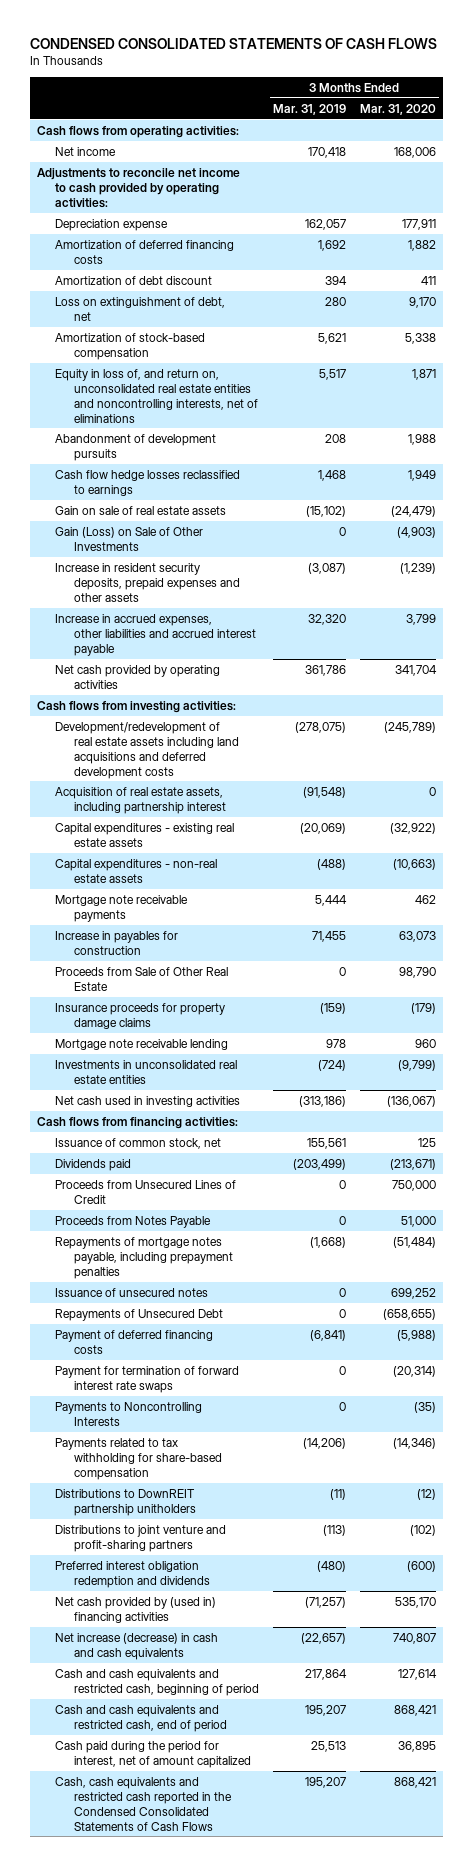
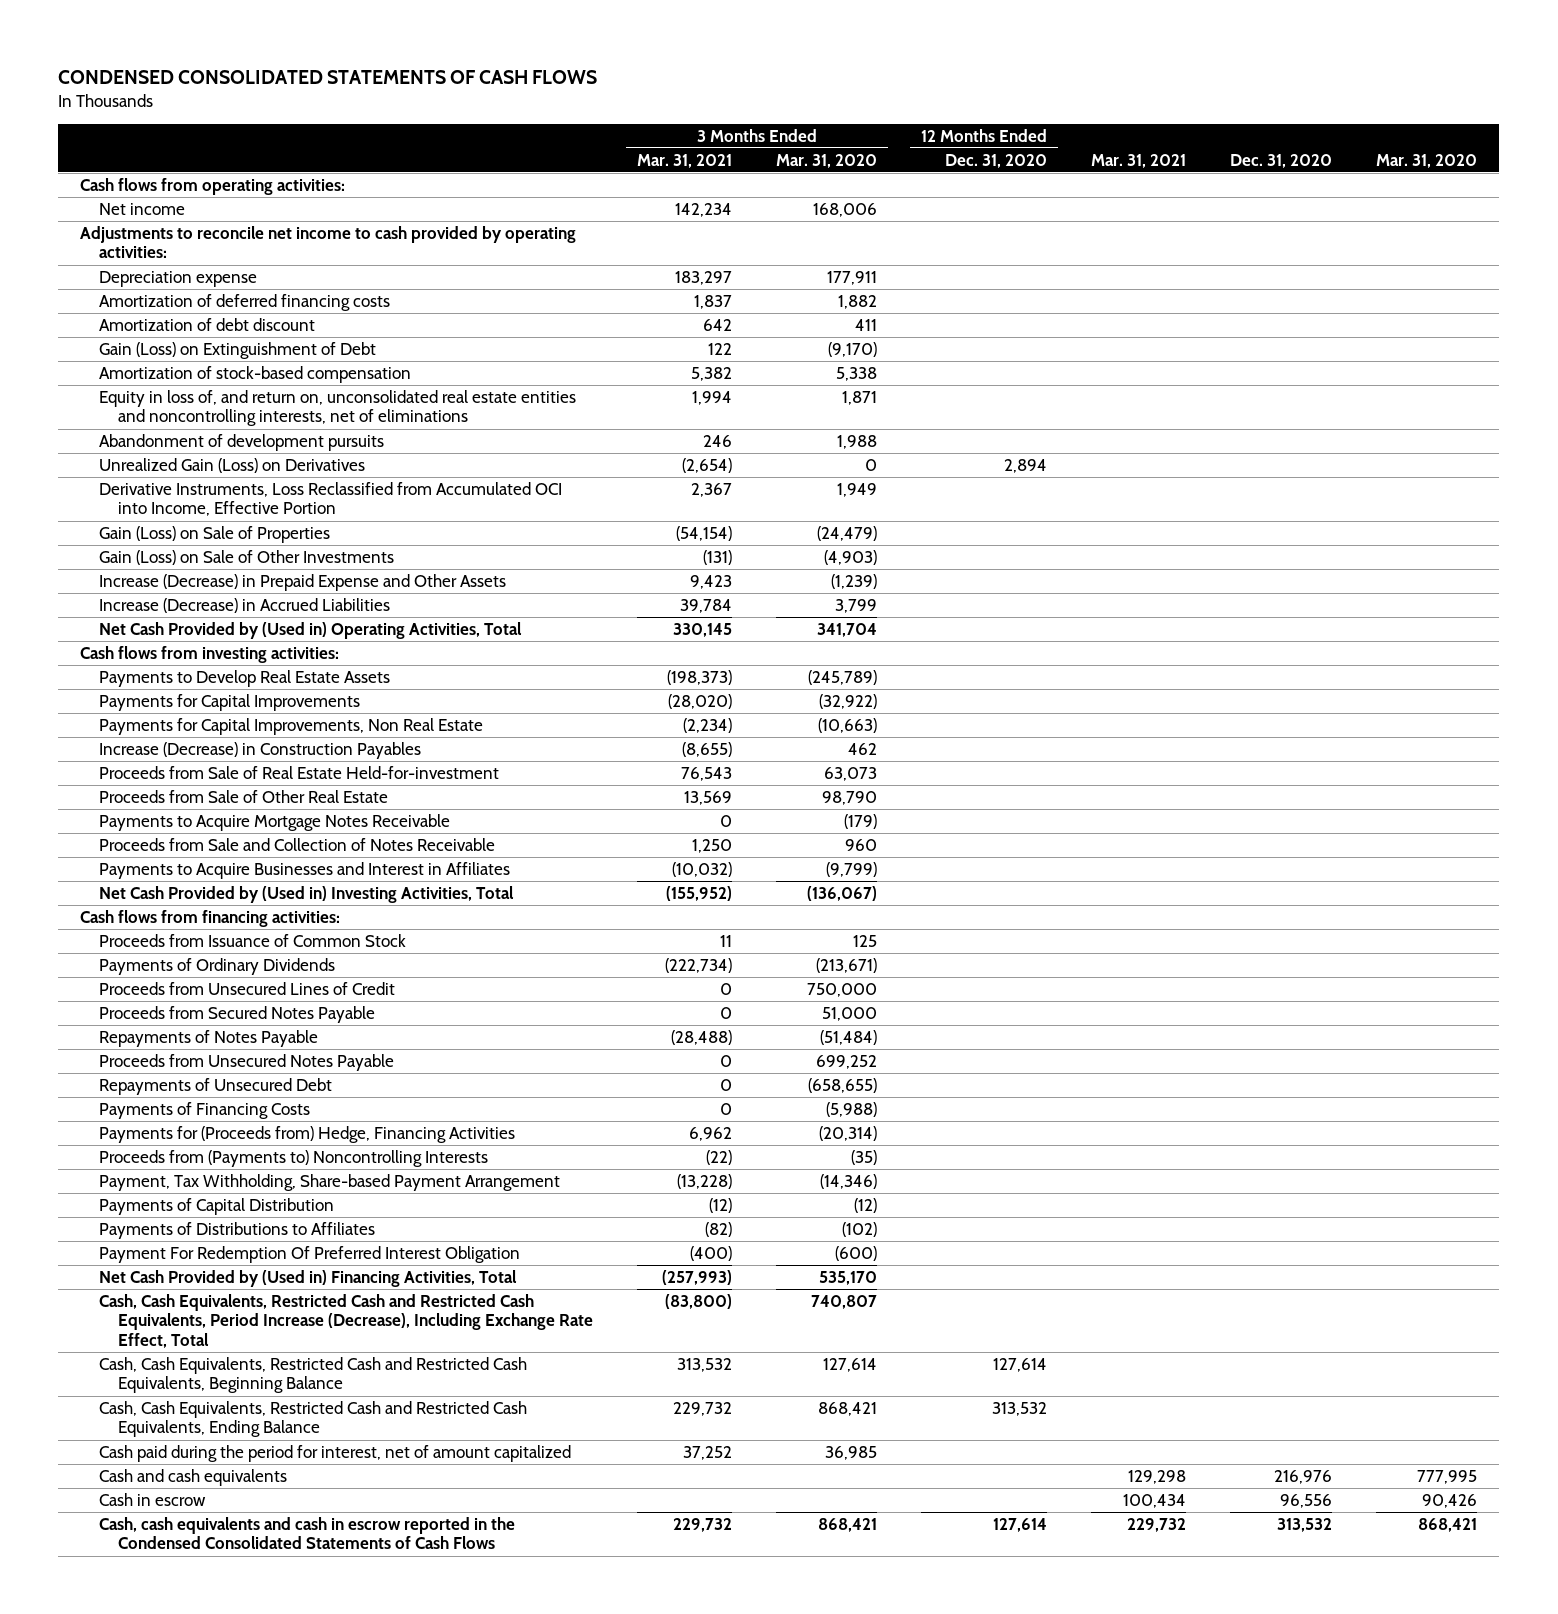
- | 3 Months Ended Mar. 31, 2019 | 3 Months Ended Mar. 31, 2020
+ | 3 Months Ended Mar. 31, 2021 | 3 Months Ended Mar. 31, 2020 | 12 Months Ended Dec. 31, 2020 | Mar. 31, 2021 | Dec. 31, 2020 | Mar. 31, 2020
- Loss on extinguishment of debt, net | 280 | 9,170
+ Gain (Loss) on Extinguishment of Debt | 122 | (9,170) | | | |
- Cash flow hedge losses reclassified to earnings | 1,468 | 1,949
- Gain on sale of real estate assets | (15,102) | (24,479)
+ Unrealized Gain (Loss) on Derivatives | (2,654) | 0 | 2,894 | | |
+ Derivative Instruments, Loss Reclassified from Accumulated OCI into Income, Effective Portion | 2,367 | 1,949 | | | |
+ Gain (Loss) on Sale of Properties | (54,154) | (24,479) | | | |
- Increase in resident security deposits, prepaid expenses and other assets | (3,087) | (1,239)
- Increase in accrued expenses, other liabilities and accrued interest payable | 32,320 | 3,799
- Net cash provided by operating activities | 361,786 | 341,704
+ Increase (Decrease) in Prepaid Expense and Other Assets | 9,423 | (1,239) | | | |
+ Increase (Decrease) in Accrued Liabilities | 39,784 | 3,799 | | | |
+ Net Cash Provided by (Used in) Operating Activities, Total | 330,145 | 341,704 | | | |
- Development/redevelopment of real estate assets including land acquisitions and deferred development costs | (278,075) | (245,789)
- Acquisition of real estate assets, including partnership interest | (91,548) | 0
- Capital expenditures - existing real estate assets | (20,069) | (32,922)
- Capital expenditures - non-real estate assets | (488) | (10,663)
- Mortgage note receivable payments | 5,444 | 462
- Increase in payables for construction | 71,455 | 63,073
+ Payments to Develop Real Estate Assets | (198,373) | (245,789) | | | |
+ Payments for Capital Improvements | (28,020) | (32,922) | | | |
+ Payments for Capital Improvements, Non Real Estate | (2,234) | (10,663) | | | |
+ Increase (Decrease) in Construction Payables | (8,655) | 462 | | | |
+ Proceeds from Sale of Real Estate Held-for-investment | 76,543 | 63,073 | | | |
- Insurance proceeds for property damage claims | (159) | (179)
- Mortgage note receivable lending | 978 | 960
- Investments in unconsolidated real estate entities | (724) | (9,799)
- Net cash used in investing activities | (313,186) | (136,067)
+ Payments to Acquire Mortgage Notes Receivable | 0 | (179) | | | |
+ Proceeds from Sale and Collection of Notes Receivable | 1,250 | 960 | | | |
+ Payments to Acquire Businesses and Interest in Affiliates | (10,032) | (9,799) | | | |
+ Net Cash Provided by (Used in) Investing Activities, Total | (155,952) | (136,067) | | | |
- Issuance of common stock, net | 155,561 | 125
- Dividends paid | (203,499) | (213,671)
+ Proceeds from Issuance of Common Stock | 11 | 125 | | | |
+ Payments of Ordinary Dividends | (222,734) | (213,671) | | | |
- Proceeds from Notes Payable | 0 | 51,000
- Repayments of mortgage notes payable, including prepayment penalties | (1,668) | (51,484)
- Issuance of unsecured notes | 0 | 699,252
+ Proceeds from Secured Notes Payable | 0 | 51,000 | | | |
+ Repayments of Notes Payable | (28,488) | (51,484) | | | |
+ Proceeds from Unsecured Notes Payable | 0 | 699,252 | | | |
- Payment of deferred financing costs | (6,841) | (5,988)
- Payment for termination of forward interest rate swaps | 0 | (20,314)
- Payments to Noncontrolling Interests | 0 | (35)
- Payments related to tax withholding for share-based compensation | (14,206) | (14,346)
- Distributions to DownREIT partnership unitholders | (11) | (12)
- Distributions to joint venture and profit-sharing partners | (113) | (102)
- Preferred interest obligation redemption and dividends | (480) | (600)
- Net cash provided by (used in) financing activities | (71,257) | 535,170
- Net increase (decrease) in cash and cash equivalents | (22,657) | 740,807
- Cash and cash equivalents and restricted cash, beginning of period | 217,864 | 127,614
- Cash and cash equivalents and restricted cash, end of period | 195,207 | 868,421
- Cash paid during the period for interest, net of amount capitalized | 25,513 | 36,895
- Cash, cash equivalents and restricted cash reported in the Condensed Consolidated Statements of Cash Flows | 195,207 | 868,421
+ Payments of Financing Costs | 0 | (5,988) | | | |
+ Payments for (Proceeds from) Hedge, Financing Activities | 6,962 | (20,314) | | | |
+ Proceeds from (Payments to) Noncontrolling Interests | (22) | (35) | | | |
+ Payment, Tax Withholding, Share-based Payment Arrangement | (13,228) | (14,346) | | | |
+ Payments of Capital Distribution | (12) | (12) | | | |
+ Payments of Distributions to Affiliates | (82) | (102) | | | |
+ Payment For Redemption Of Preferred Interest Obligation | (400) | (600) | | | |
+ Net Cash Provided by (Used in) Financing Activities, Total | (257,993) | 535,170 | | | |
+ Cash, Cash Equivalents, Restricted Cash and Restricted Cash Equivalents, Period Increase (Decrease), Including Exchange Rate Effect, Total | (83,800) | 740,807 | | | |
+ Cash, Cash Equivalents, Restricted Cash and Restricted Cash Equivalents, Beginning Balance | 313,532 | 127,614 | 127,614 | | |
+ Cash, Cash Equivalents, Restricted Cash and Restricted Cash Equivalents, Ending Balance | 229,732 | 868,421 | 313,532 | | |
+ Cash paid during the period for interest, net of amount capitalized | 37,252 | 36,985 | | | |
+ Cash and cash equivalents | | | | 129,298 | 216,976 | 777,995
+ Cash in escrow | | | | 100,434 | 96,556 | 90,426
+ Cash, cash equivalents and cash in escrow reported in the Condensed Consolidated Statements of Cash Flows | 229,732 | 868,421 | 127,614 | 229,732 | 313,532 | 868,421

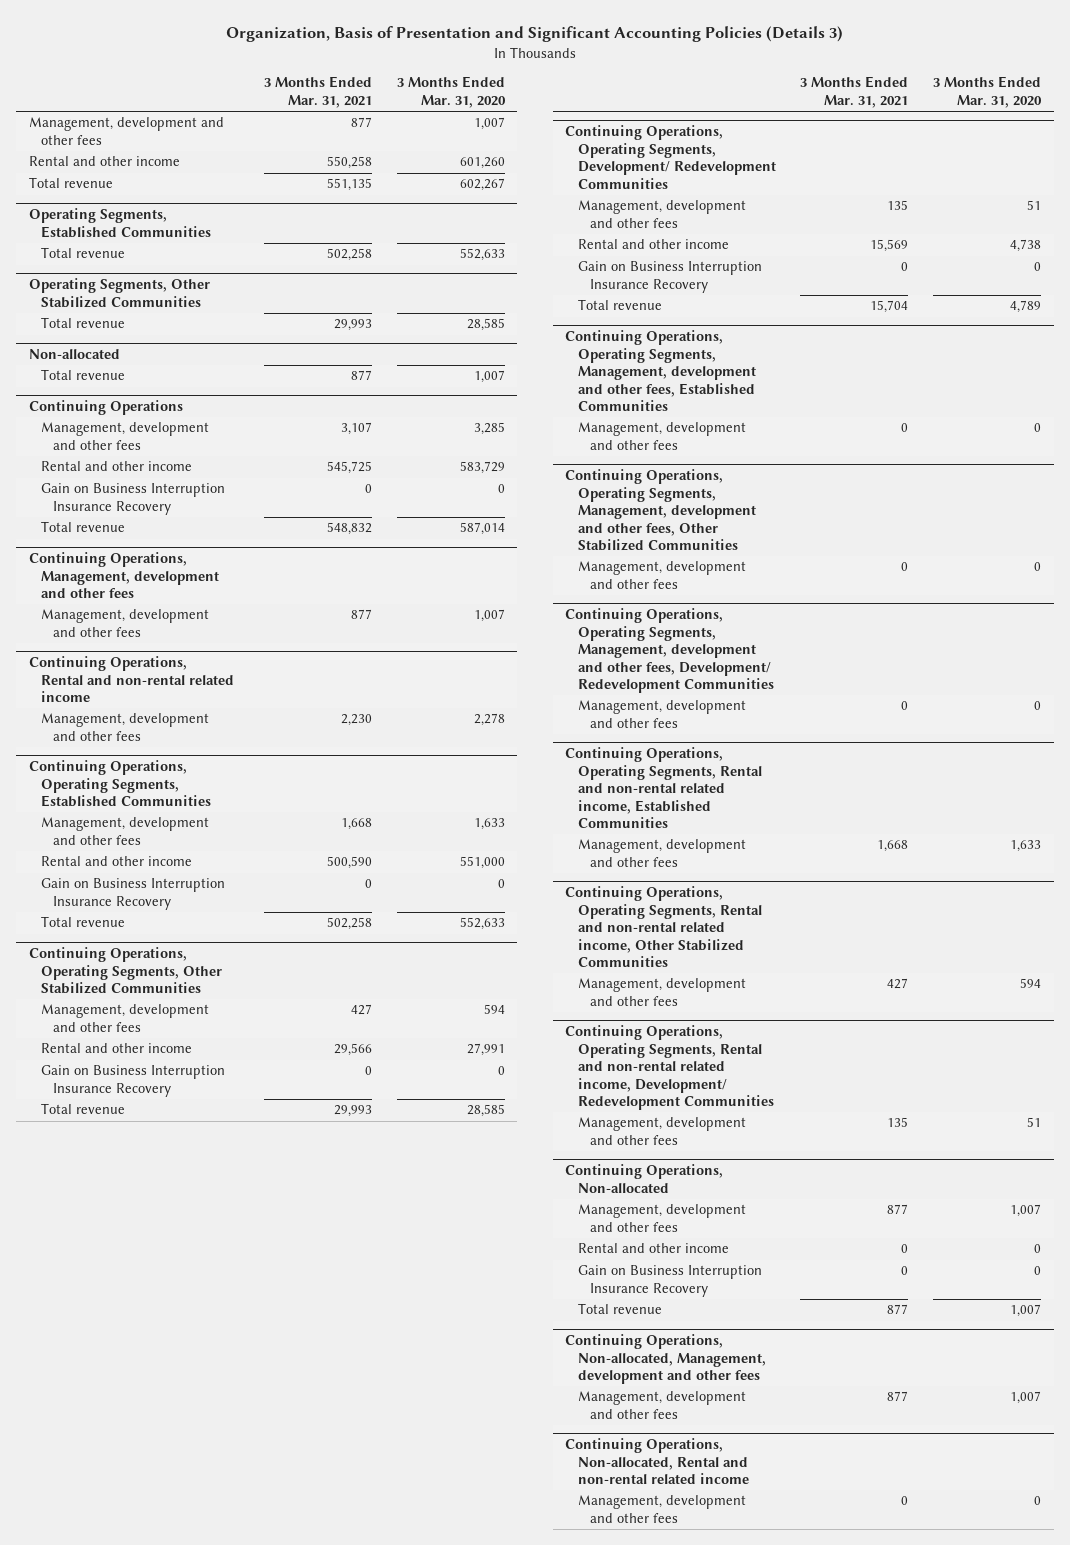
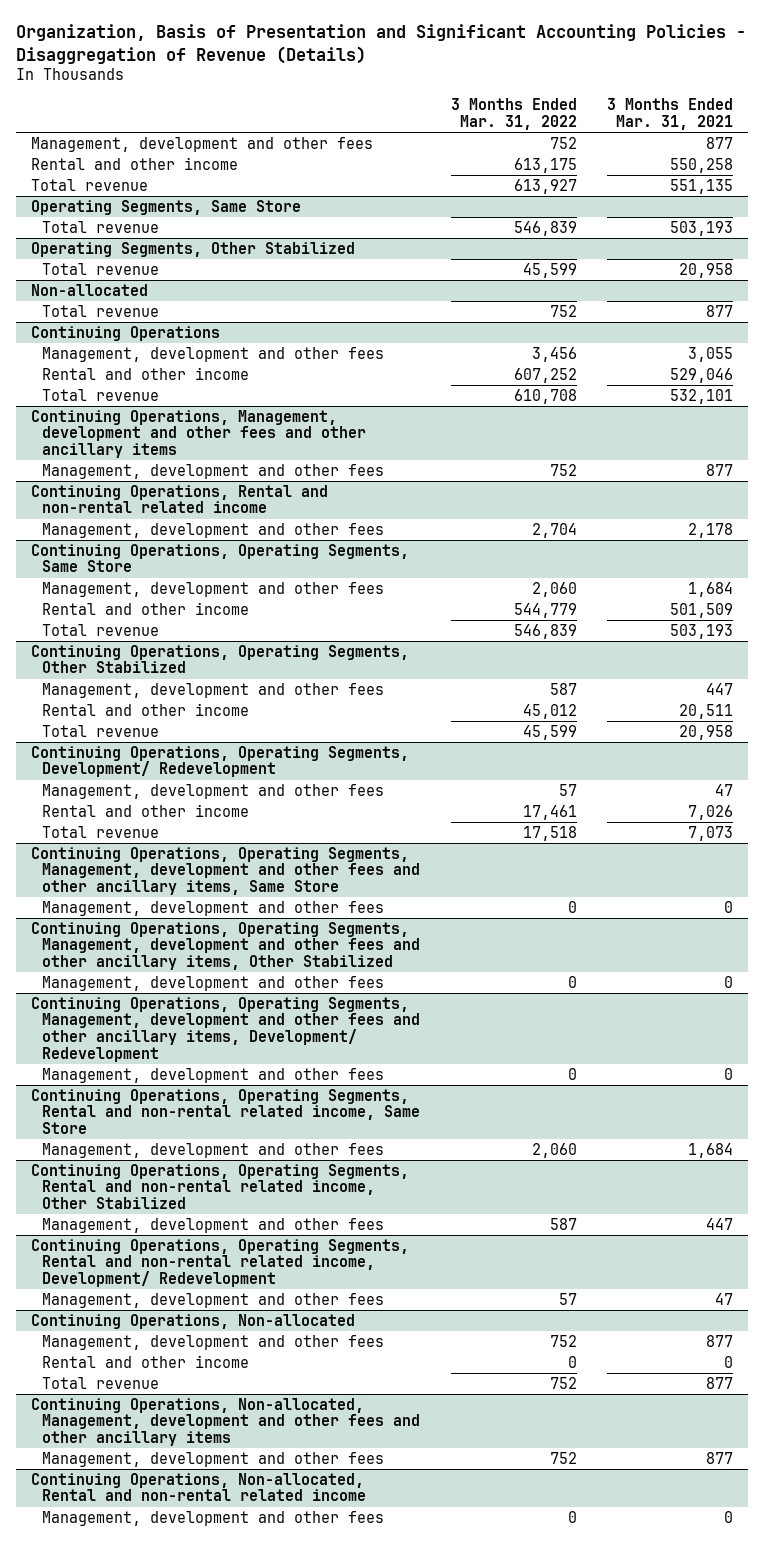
- Organization, Basis of Presentation and Significant Accounting Policies (Details 3)
+ Organization, Basis of Presentation and Significant Accounting Policies - Disaggregation of Revenue (Details)
- | 3 Months Ended Mar. 31, 2021 | 3 Months Ended Mar. 31, 2020
+ | 3 Months Ended Mar. 31, 2022 | 3 Months Ended Mar. 31, 2021
- Operating Segments, Established Communities
- Total revenue | 502,258 | 552,633
- Operating Segments, Other Stabilized Communities
- Total revenue | 29,993 | 28,585
+ Operating Segments, Same Store
+ Total revenue | 546,839 | 503,193
+ Operating Segments, Other Stabilized
+ Total revenue | 45,599 | 20,958
@ Continuing Operations
- Management, development and other fees | 3,107 | 3,285
- Rental and other income | 545,725 | 583,729
- Gain on Business Interruption Insurance Recovery | 0 | 0
- Total revenue | 548,832 | 587,014
- Continuing Operations, Management, development and other fees
@ Continuing Operations
+ Management, development and other fees | 3,456 | 3,055
+ Rental and other income | 607,252 | 529,046
+ Total revenue | 610,708 | 532,101
+ Continuing Operations, Management, development and other fees and other ancillary items
@ Continuing Operations, Rental and non-rental related income
- Management, development and other fees | 2,230 | 2,278
- Continuing Operations, Operating Segments, Established Communities
- Management, development and other fees | 1,668 | 1,633
- Rental and other income | 500,590 | 551,000
- Gain on Business Interruption Insurance Recovery | 0 | 0
- Total revenue | 502,258 | 552,633
- Continuing Operations, Operating Segments, Other Stabilized Communities
- Management, development and other fees | 427 | 594
- Rental and other income | 29,566 | 27,991
- Gain on Business Interruption Insurance Recovery | 0 | 0
- Total revenue | 29,993 | 28,585
- Continuing Operations, Operating Segments, Development/ Redevelopment Communities
- Management, development and other fees | 135 | 51
- Rental and other income | 15,569 | 4,738
- Gain on Business Interruption Insurance Recovery | 0 | 0
- Total revenue | 15,704 | 4,789
- Continuing Operations, Operating Segments, Management, development and other fees, Established Communities
@ Continuing Operations, Rental and non-rental related income
+ Management, development and other fees | 2,704 | 2,178
+ Continuing Operations, Operating Segments, Same Store
+ Management, development and other fees | 2,060 | 1,684
+ Rental and other income | 544,779 | 501,509
+ Total revenue | 546,839 | 503,193
+ Continuing Operations, Operating Segments, Other Stabilized
+ Management, development and other fees | 587 | 447
+ Rental and other income | 45,012 | 20,511
+ Total revenue | 45,599 | 20,958
+ Continuing Operations, Operating Segments, Development/ Redevelopment
+ Management, development and other fees | 57 | 47
+ Rental and other income | 17,461 | 7,026
+ Total revenue | 17,518 | 7,073
+ Continuing Operations, Operating Segments, Management, development and other fees and other ancillary items, Same Store
- Continuing Operations, Operating Segments, Management, development and other fees, Other Stabilized Communities
+ Continuing Operations, Operating Segments, Management, development and other fees and other ancillary items, Other Stabilized
- Continuing Operations, Operating Segments, Management, development and other fees, Development/ Redevelopment Communities
+ Continuing Operations, Operating Segments, Management, development and other fees and other ancillary items, Development/ Redevelopment
- Continuing Operations, Operating Segments, Rental and non-rental related income, Established Communities
- Management, development and other fees | 1,668 | 1,633
- Continuing Operations, Operating Segments, Rental and non-rental related income, Other Stabilized Communities
- Management, development and other fees | 427 | 594
- Continuing Operations, Operating Segments, Rental and non-rental related income, Development/ Redevelopment Communities
- Management, development and other fees | 135 | 51
+ Continuing Operations, Operating Segments, Rental and non-rental related income, Same Store
+ Management, development and other fees | 2,060 | 1,684
+ Continuing Operations, Operating Segments, Rental and non-rental related income, Other Stabilized
+ Management, development and other fees | 587 | 447
+ Continuing Operations, Operating Segments, Rental and non-rental related income, Development/ Redevelopment
+ Management, development and other fees | 57 | 47
@ Continuing Operations, Non-allocated
- Gain on Business Interruption Insurance Recovery | 0 | 0
- Continuing Operations, Non-allocated, Management, development and other fees
+ Continuing Operations, Non-allocated, Management, development and other fees and other ancillary items

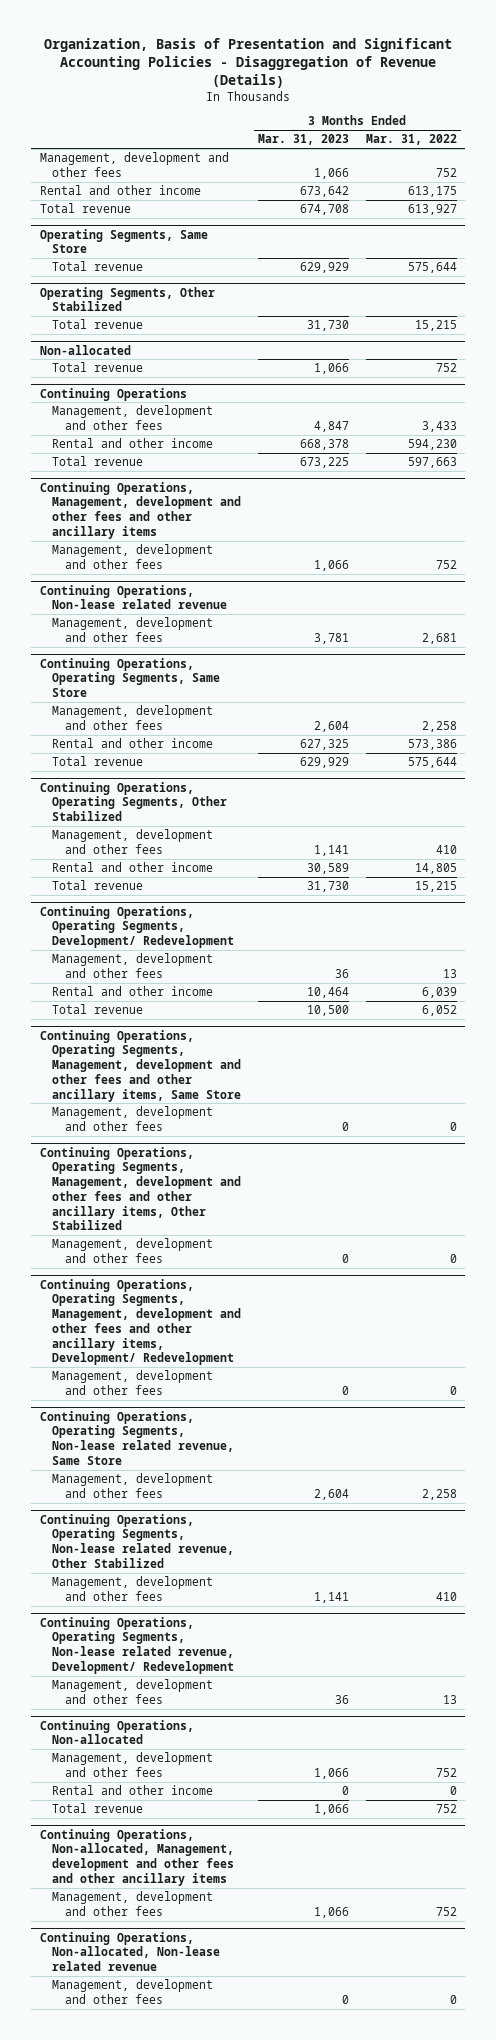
- | 3 Months Ended Mar. 31, 2022 | 3 Months Ended Mar. 31, 2021
+ | 3 Months Ended Mar. 31, 2023 | 3 Months Ended Mar. 31, 2022
@ Operating Segments, Same Store
- Total revenue | 546,839 | 503,193
+ Total revenue | 629,929 | 575,644
@ Operating Segments, Other Stabilized
- Total revenue | 45,599 | 20,958
+ Total revenue | 31,730 | 15,215
@ Continuing Operations
- Management, development and other fees | 3,456 | 3,055
- Rental and other income | 607,252 | 529,046
- Total revenue | 610,708 | 532,101
+ Management, development and other fees | 4,847 | 3,433
+ Rental and other income | 668,378 | 594,230
+ Total revenue | 673,225 | 597,663
- Continuing Operations, Rental and non-rental related income
- Management, development and other fees | 2,704 | 2,178
+ Continuing Operations, Non-lease related revenue
+ Management, development and other fees | 3,781 | 2,681
@ Continuing Operations, Operating Segments, Same Store
- Management, development and other fees | 2,060 | 1,684
- Rental and other income | 544,779 | 501,509
- Total revenue | 546,839 | 503,193
+ Management, development and other fees | 2,604 | 2,258
+ Rental and other income | 627,325 | 573,386
+ Total revenue | 629,929 | 575,644
@ Continuing Operations, Operating Segments, Other Stabilized
- Management, development and other fees | 587 | 447
- Rental and other income | 45,012 | 20,511
- Total revenue | 45,599 | 20,958
+ Management, development and other fees | 1,141 | 410
+ Rental and other income | 30,589 | 14,805
+ Total revenue | 31,730 | 15,215
@ Continuing Operations, Operating Segments, Development/ Redevelopment
- Management, development and other fees | 57 | 47
- Rental and other income | 17,461 | 7,026
- Total revenue | 17,518 | 7,073
+ Management, development and other fees | 36 | 13
+ Rental and other income | 10,464 | 6,039
+ Total revenue | 10,500 | 6,052
- Continuing Operations, Operating Segments, Rental and non-rental related income, Same Store
- Management, development and other fees | 2,060 | 1,684
- Continuing Operations, Operating Segments, Rental and non-rental related income, Other Stabilized
- Management, development and other fees | 587 | 447
- Continuing Operations, Operating Segments, Rental and non-rental related income, Development/ Redevelopment
- Management, development and other fees | 57 | 47
+ Continuing Operations, Operating Segments, Non-lease related revenue, Same Store
+ Management, development and other fees | 2,604 | 2,258
+ Continuing Operations, Operating Segments, Non-lease related revenue, Other Stabilized
+ Management, development and other fees | 1,141 | 410
+ Continuing Operations, Operating Segments, Non-lease related revenue, Development/ Redevelopment
+ Management, development and other fees | 36 | 13
- Continuing Operations, Non-allocated, Rental and non-rental related income
+ Continuing Operations, Non-allocated, Non-lease related revenue

